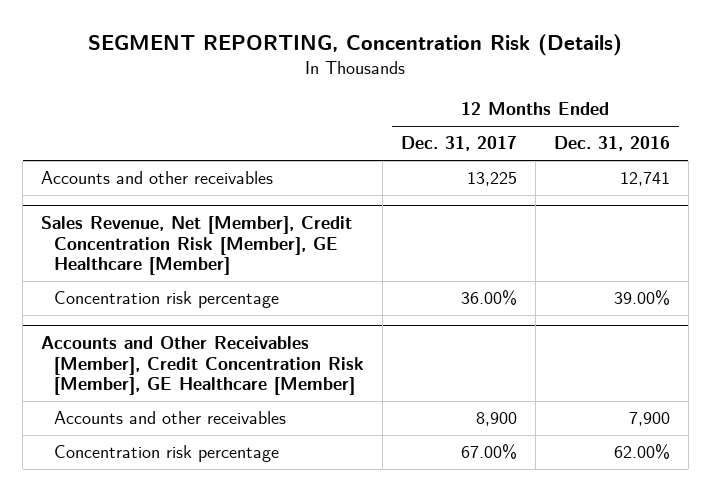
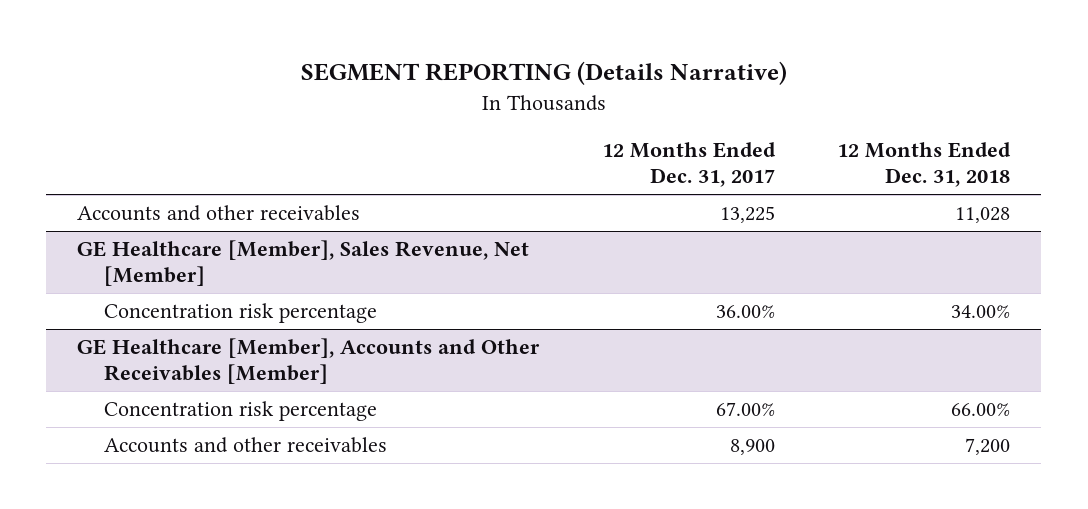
- SEGMENT REPORTING, Concentration Risk (Details)
+ SEGMENT REPORTING (Details Narrative)
- | 12 Months Ended Dec. 31, 2017 | 12 Months Ended Dec. 31, 2016
+ | 12 Months Ended Dec. 31, 2017 | 12 Months Ended Dec. 31, 2018
- Sales Revenue, Net [Member], Credit Concentration Risk [Member], GE Healthcare [Member]
+ GE Healthcare [Member], Sales Revenue, Net [Member]
- Accounts and Other Receivables [Member], Credit Concentration Risk [Member], GE Healthcare [Member]
- Accounts and other receivables | 8,900 | 7,900
+ GE Healthcare [Member], Accounts and Other Receivables [Member]
+ Accounts and other receivables | 8,900 | 7,200

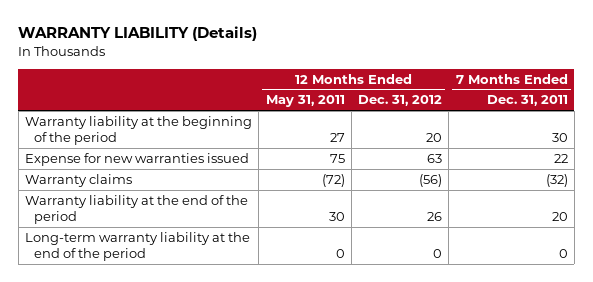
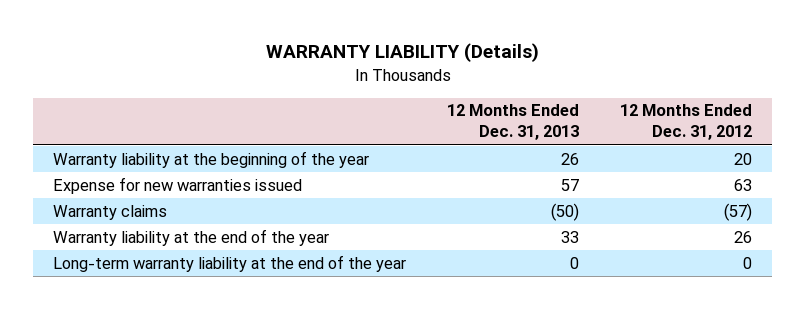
- | 12 Months Ended May 31, 2011 | 12 Months Ended Dec. 31, 2012 | 7 Months Ended Dec. 31, 2011
+ | 12 Months Ended Dec. 31, 2013 | 12 Months Ended Dec. 31, 2012
- Warranty liability at the beginning of the period | 27 | 20 | 30
+ Warranty liability at the beginning of the year | 26 | 20
- Warranty claims | (72) | (56) | (32)
- Warranty liability at the end of the period | 30 | 26 | 20
- Long-term warranty liability at the end of the period | 0 | 0 | 0
+ Warranty claims | (50) | (57)
+ Warranty liability at the end of the year | 33 | 26
+ Long-term warranty liability at the end of the year | 0 | 0

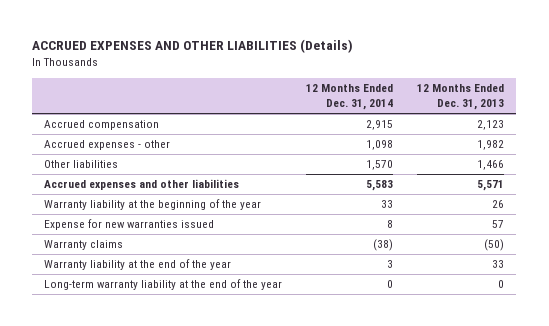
- WARRANTY LIABILITY (Details)
+ ACCRUED EXPENSES AND OTHER LIABILITIES (Details)
- | 12 Months Ended Dec. 31, 2013 | 12 Months Ended Dec. 31, 2012
+ | 12 Months Ended Dec. 31, 2014 | 12 Months Ended Dec. 31, 2013
+ Accrued compensation | 2,915 | 2,123
+ Accrued expenses - other | 1,098 | 1,982
+ Other liabilities | 1,570 | 1,466
+ Accrued expenses and other liabilities | 5,583 | 5,571

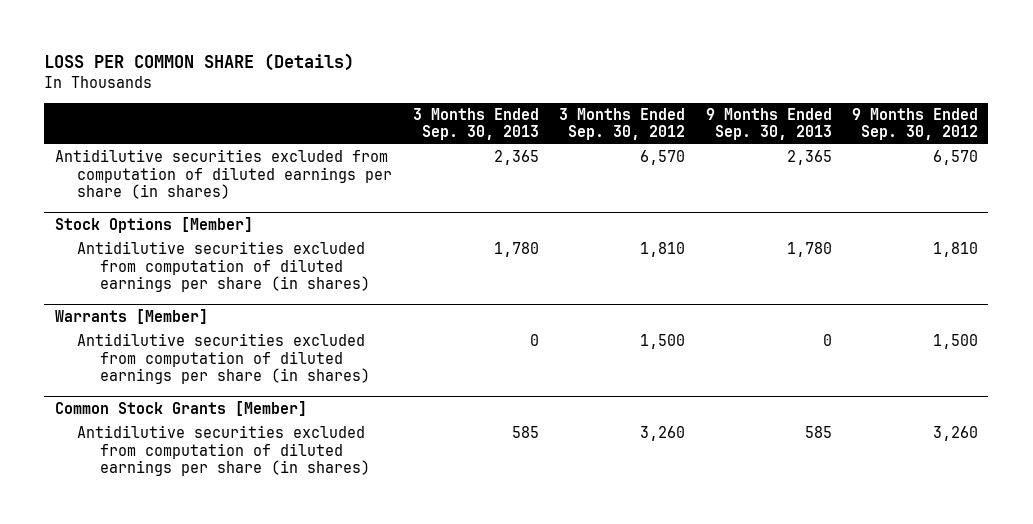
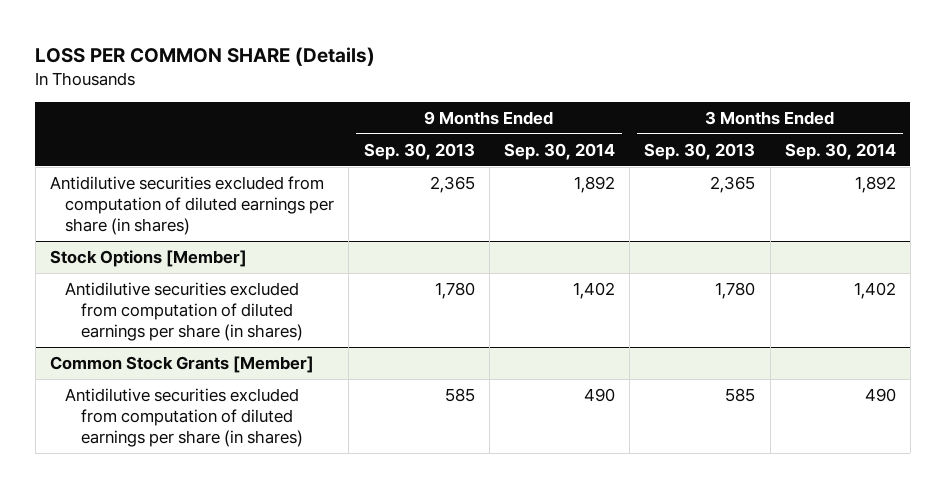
- | 3 Months Ended Sep. 30, 2013 | 3 Months Ended Sep. 30, 2012 | 9 Months Ended Sep. 30, 2013 | 9 Months Ended Sep. 30, 2012
+ | 9 Months Ended Sep. 30, 2013 | 9 Months Ended Sep. 30, 2014 | 3 Months Ended Sep. 30, 2013 | 3 Months Ended Sep. 30, 2014
- Warrants [Member]
- Antidilutive securities excluded from computation of diluted earnings per share (in shares) | 0 | 1,500 | 0 | 1,500

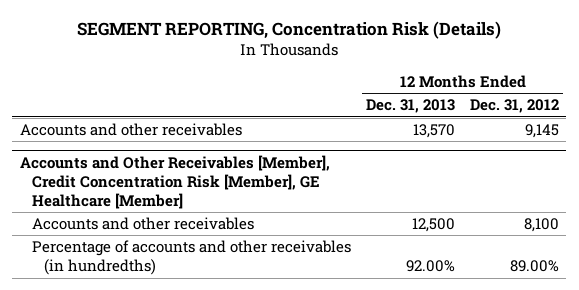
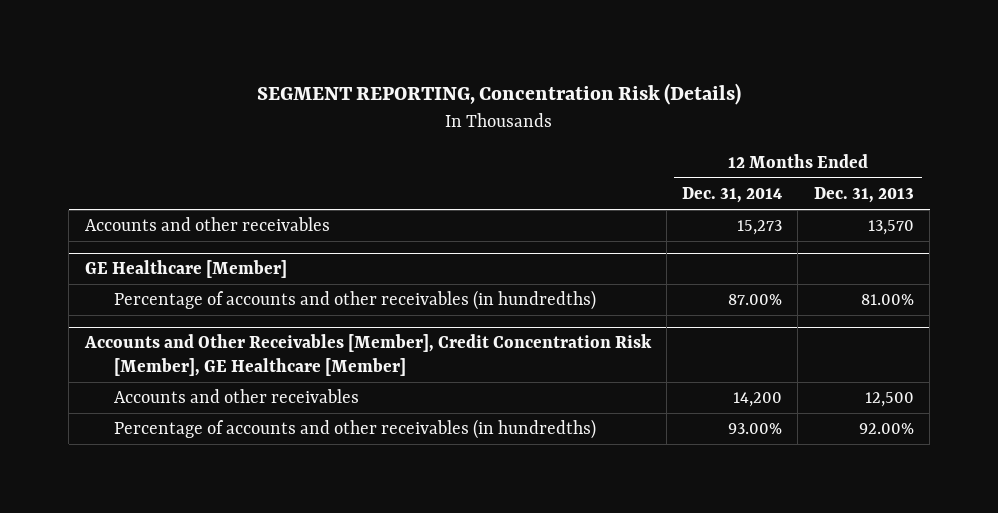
- | 12 Months Ended Dec. 31, 2013 | 12 Months Ended Dec. 31, 2012
+ | 12 Months Ended Dec. 31, 2014 | 12 Months Ended Dec. 31, 2013
+ GE Healthcare [Member]
+ Percentage of accounts and other receivables (in hundredths) | 87.00% | 81.00%

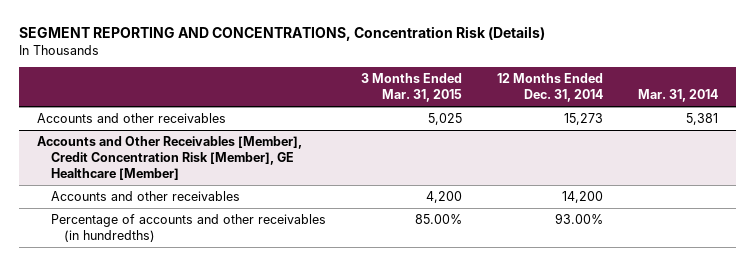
- SEGMENT REPORTING, Concentration Risk (Details)
+ SEGMENT REPORTING AND CONCENTRATIONS, Concentration Risk (Details)
- | 12 Months Ended Dec. 31, 2014 | 12 Months Ended Dec. 31, 2013
+ | 3 Months Ended Mar. 31, 2015 | 12 Months Ended Dec. 31, 2014 | Mar. 31, 2014
- GE Healthcare [Member]
- Percentage of accounts and other receivables (in hundredths) | 87.00% | 81.00%

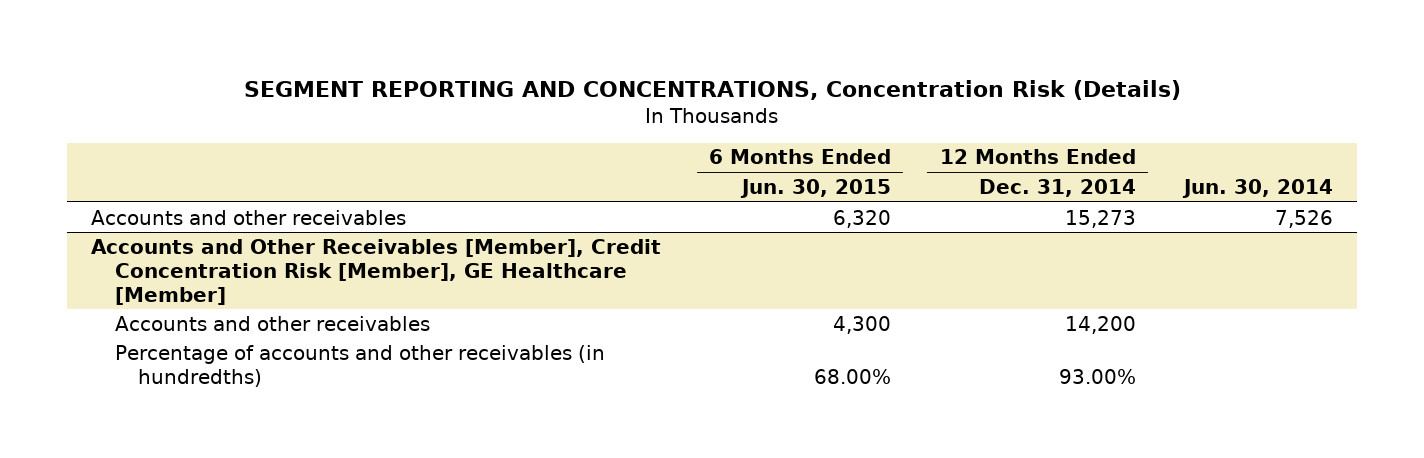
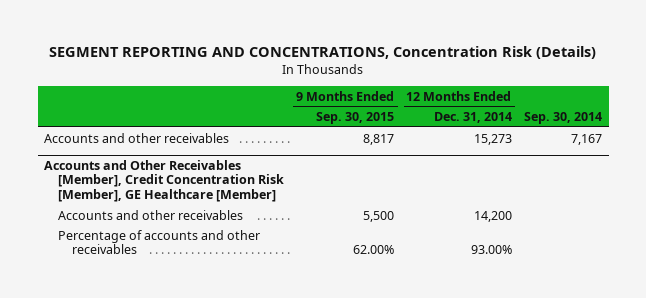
- | 6 Months Ended Jun. 30, 2015 | 12 Months Ended Dec. 31, 2014 | Jun. 30, 2014
+ | 9 Months Ended Sep. 30, 2015 | 12 Months Ended Dec. 31, 2014 | Sep. 30, 2014
@ Accounts and Other Receivables [Member], Credit Concentration Risk [Member], GE Healthcare [Member]
- Percentage of accounts and other receivables (in hundredths) | 68.00% | 93.00% |
+ Percentage of accounts and other receivables | 62.00% | 93.00% |

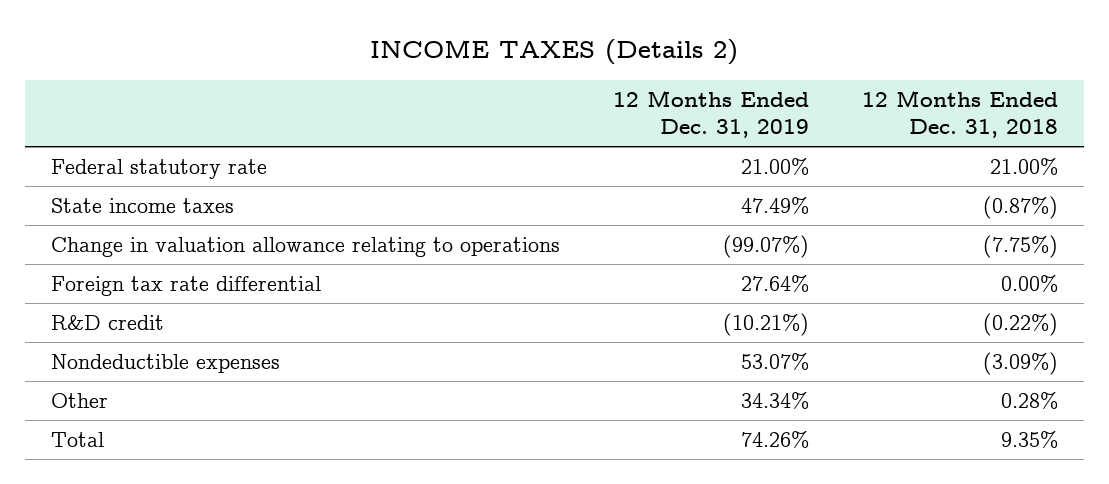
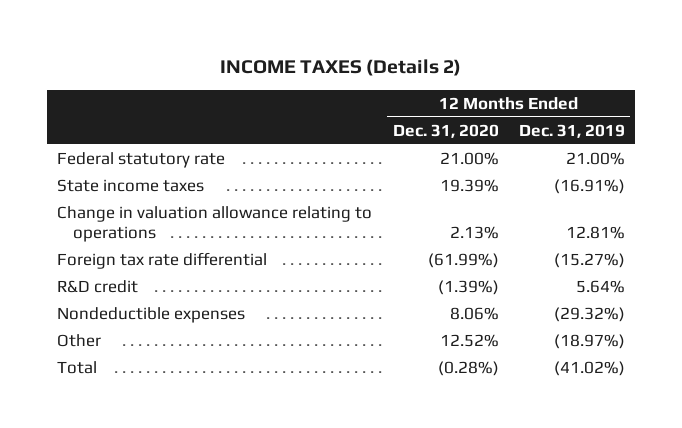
- | 12 Months Ended Dec. 31, 2019 | 12 Months Ended Dec. 31, 2018
+ | 12 Months Ended Dec. 31, 2020 | 12 Months Ended Dec. 31, 2019
- State income taxes | 47.49% | (0.87%)
- Change in valuation allowance relating to operations | (99.07%) | (7.75%)
- Foreign tax rate differential | 27.64% | 0.00%
- R&D credit | (10.21%) | (0.22%)
- Nondeductible expenses | 53.07% | (3.09%)
- Other | 34.34% | 0.28%
- Total | 74.26% | 9.35%
+ State income taxes | 19.39% | (16.91%)
+ Change in valuation allowance relating to operations | 2.13% | 12.81%
+ Foreign tax rate differential | (61.99%) | (15.27%)
+ R&D credit | (1.39%) | 5.64%
+ Nondeductible expenses | 8.06% | (29.32%)
+ Other | 12.52% | (18.97%)
+ Total | (0.28%) | (41.02%)

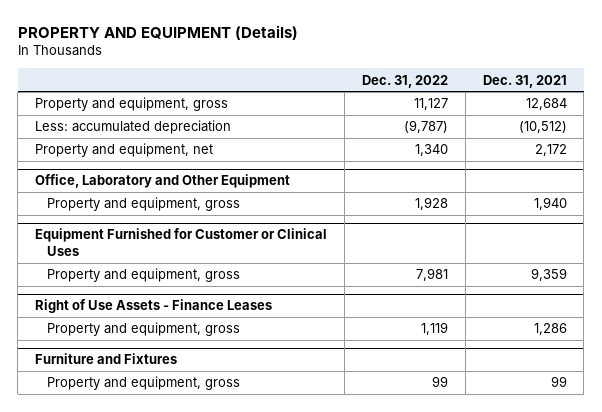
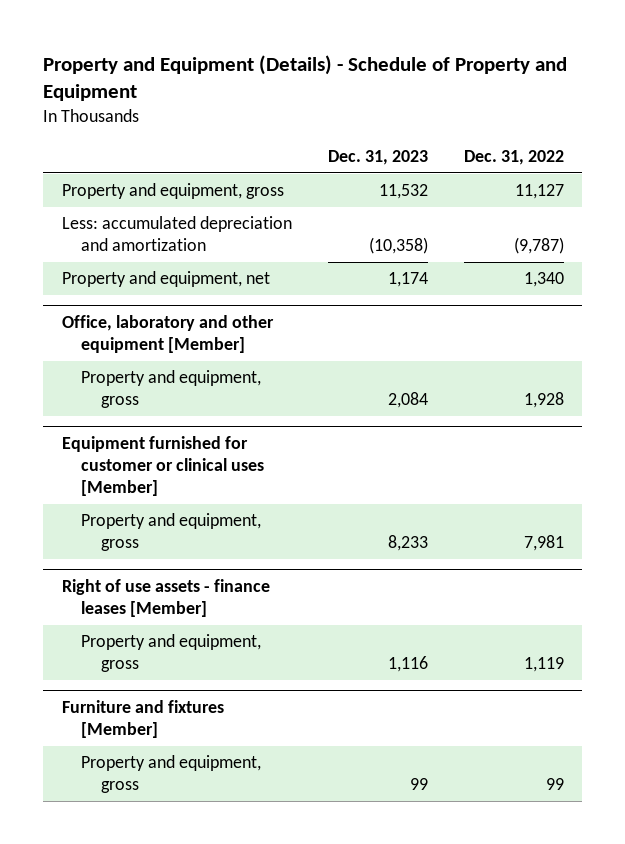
- PROPERTY AND EQUIPMENT (Details)
+ Property and Equipment (Details) - Schedule of Property and Equipment
- | Dec. 31, 2022 | Dec. 31, 2021
+ | Dec. 31, 2023 | Dec. 31, 2022
- Less: accumulated depreciation | (9,787) | (10,512)
+ Less: accumulated depreciation and amortization | (10,358) | (9,787)
- Office, Laboratory and Other Equipment
+ Office, laboratory and other equipment [Member]
- Equipment Furnished for Customer or Clinical Uses
+ Equipment furnished for customer or clinical uses [Member]
- Right of Use Assets - Finance Leases
+ Right of use assets - finance leases [Member]
- Furniture and Fixtures
+ Furniture and fixtures [Member]

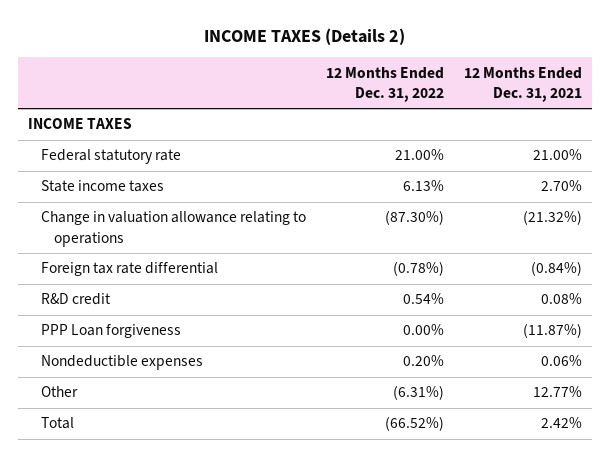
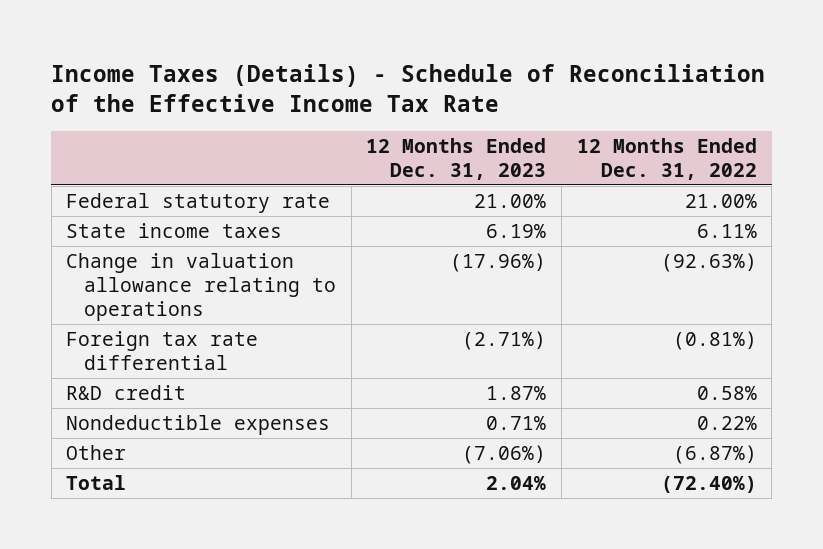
- INCOME TAXES (Details 2)
+ Income Taxes (Details) - Schedule of Reconciliation of the Effective Income Tax Rate
- | 12 Months Ended Dec. 31, 2022 | 12 Months Ended Dec. 31, 2021
+ | 12 Months Ended Dec. 31, 2023 | 12 Months Ended Dec. 31, 2022
- INCOME TAXES
- State income taxes | 6.13% | 2.70%
- Change in valuation allowance relating to operations | (87.30%) | (21.32%)
- Foreign tax rate differential | (0.78%) | (0.84%)
- R&D credit | 0.54% | 0.08%
- PPP Loan forgiveness | 0.00% | (11.87%)
- Nondeductible expenses | 0.20% | 0.06%
- Other | (6.31%) | 12.77%
- Total | (66.52%) | 2.42%
+ State income taxes | 6.19% | 6.11%
+ Change in valuation allowance relating to operations | (17.96%) | (92.63%)
+ Foreign tax rate differential | (2.71%) | (0.81%)
+ R&D credit | 1.87% | 0.58%
+ Nondeductible expenses | 0.71% | 0.22%
+ Other | (7.06%) | (6.87%)
+ Total | 2.04% | (72.40%)

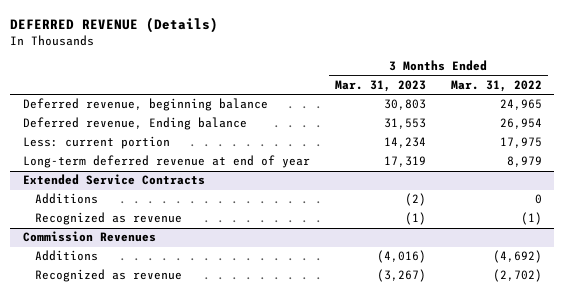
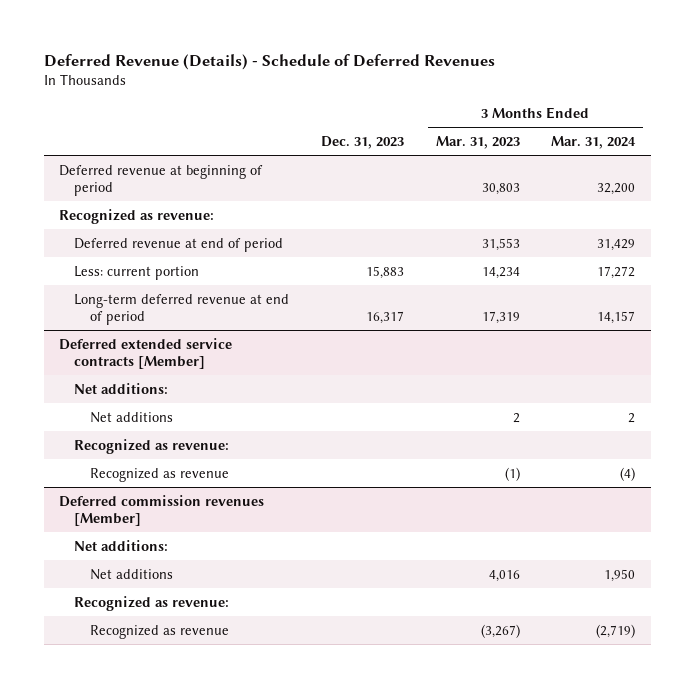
- DEFERRED REVENUE (Details)
+ Deferred Revenue (Details) - Schedule of Deferred Revenues
- | 3 Months Ended Mar. 31, 2023 | 3 Months Ended Mar. 31, 2022
+ | Dec. 31, 2023 | 3 Months Ended Mar. 31, 2023 | 3 Months Ended Mar. 31, 2024
- Deferred revenue, beginning balance | 30,803 | 24,965
- Deferred revenue, Ending balance | 31,553 | 26,954
+ Deferred revenue at beginning of period | | 30,803 | 32,200
+ Recognized as revenue:
+ Deferred revenue at end of period | | 31,553 | 31,429
- Long-term deferred revenue at end of year | 17,319 | 8,979
- Extended Service Contracts
- Additions | (2) | 0
+ Long-term deferred revenue at end of period | 16,317 | 17,319 | 14,157
+ Deferred extended service contracts [Member]
+ Net additions:
+ Net additions | | 2 | 2
+ Recognized as revenue:
- Commission Revenues
- Additions | (4,016) | (4,692)
+ Deferred commission revenues [Member]
+ Net additions:
+ Net additions | | 4,016 | 1,950
+ Recognized as revenue:

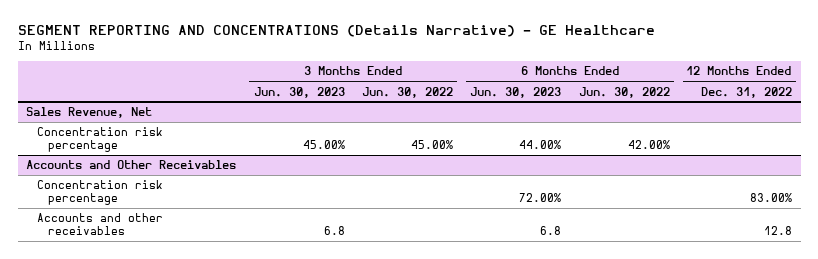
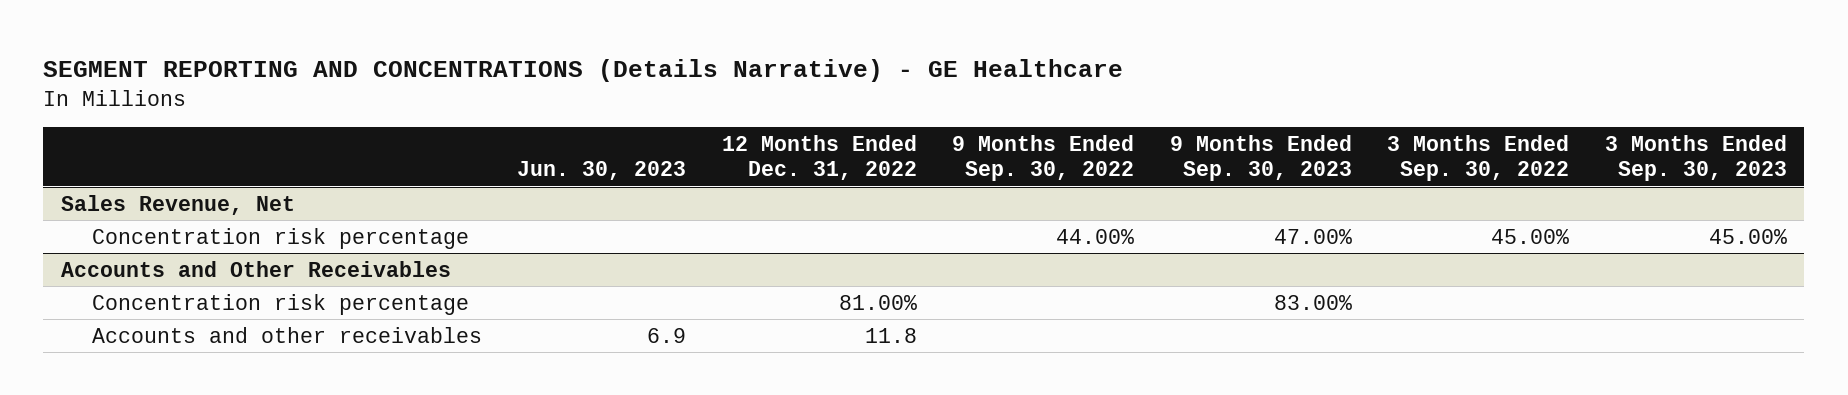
- | 3 Months Ended Jun. 30, 2023 | 3 Months Ended Jun. 30, 2022 | 6 Months Ended Jun. 30, 2023 | 6 Months Ended Jun. 30, 2022 | 12 Months Ended Dec. 31, 2022
+ | Jun. 30, 2023 | 12 Months Ended Dec. 31, 2022 | 9 Months Ended Sep. 30, 2022 | 9 Months Ended Sep. 30, 2023 | 3 Months Ended Sep. 30, 2022 | 3 Months Ended Sep. 30, 2023
@ Accounts and Other Receivables
- Concentration risk percentage | | | 72.00% | | 83.00%
- Accounts and other receivables | 6.8 | | 6.8 | | 12.8
+ Concentration risk percentage | | 81.00% | | 83.00% | |
+ Accounts and other receivables | 6.9 | 11.8 | | | |

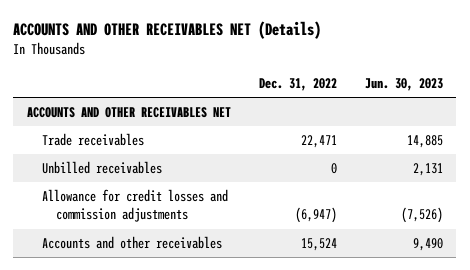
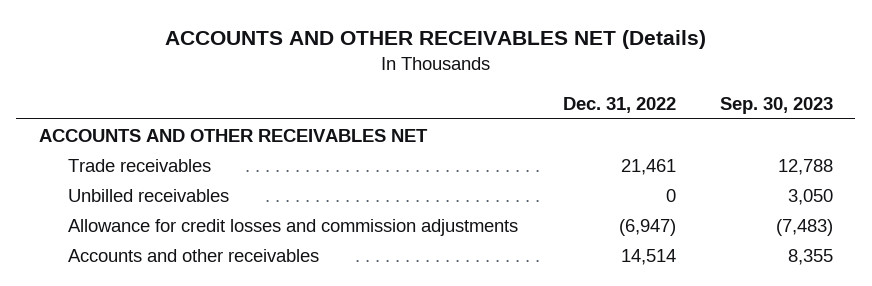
- | Dec. 31, 2022 | Jun. 30, 2023
+ | Dec. 31, 2022 | Sep. 30, 2023
- Trade receivables | 22,471 | 14,885
+ Trade receivables | 21,461 | 12,788
- Accounts and other receivables | 15,524 | 9,490
+ Accounts and other receivables | 14,514 | 8,355

